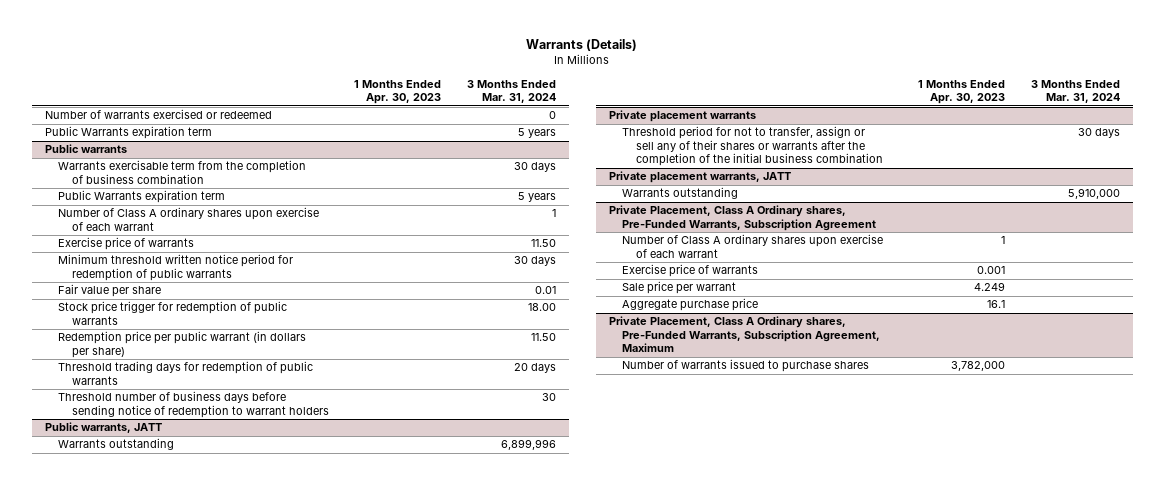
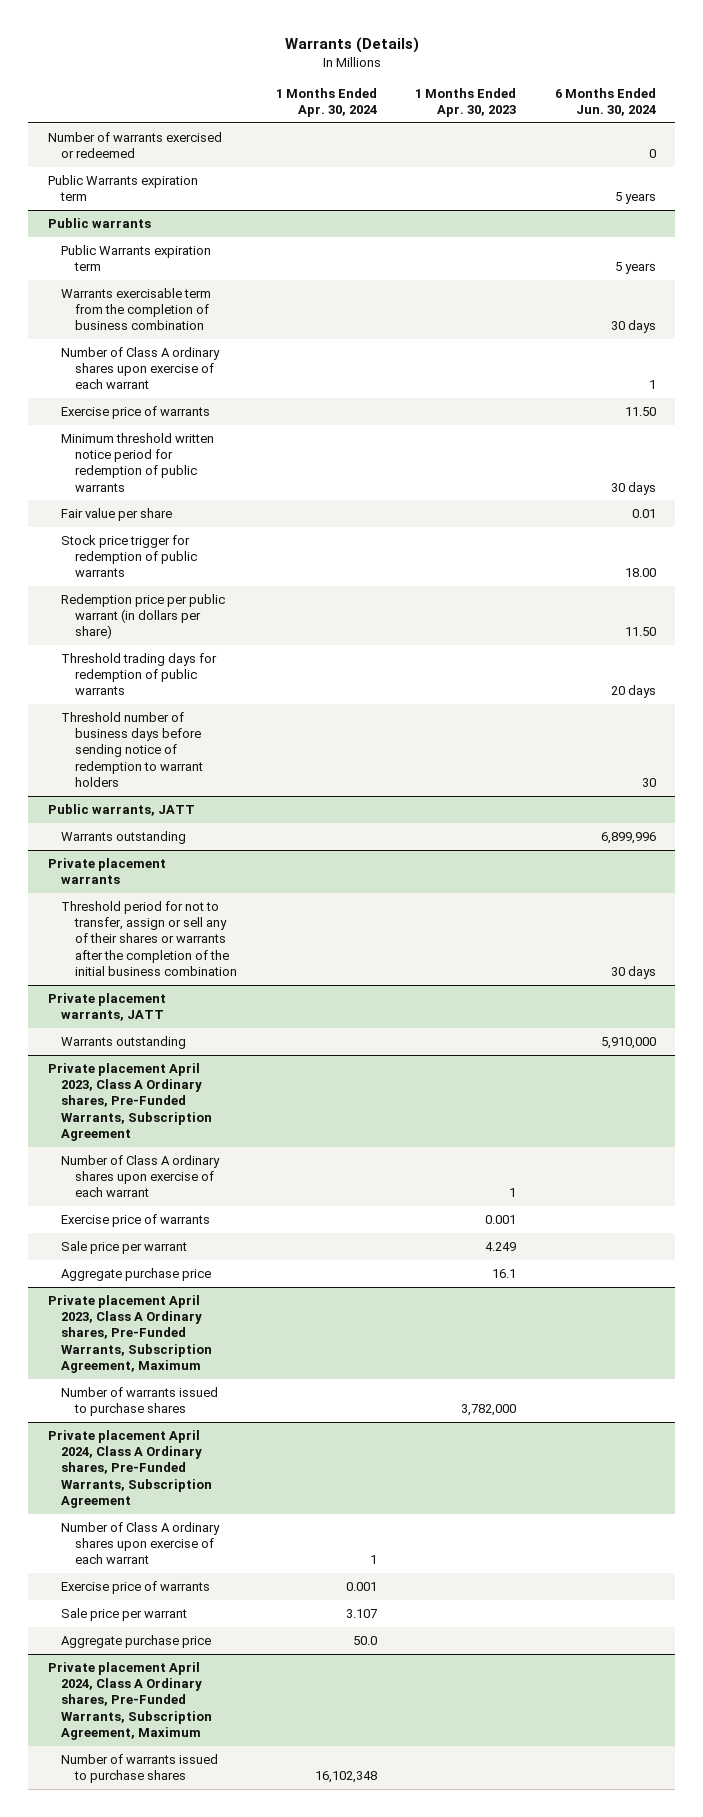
- | 1 Months Ended Apr. 30, 2023 | 3 Months Ended Mar. 31, 2024
+ | 1 Months Ended Apr. 30, 2024 | 1 Months Ended Apr. 30, 2023 | 6 Months Ended Jun. 30, 2024
@ Public warrants
moved down: Warrants exercisable term from the completion of business combination | | | 30 days
- Private Placement, Class A Ordinary shares, Pre-Funded Warrants, Subscription Agreement
+ Private placement April 2023, Class A Ordinary shares, Pre-Funded Warrants, Subscription Agreement
- Private Placement, Class A Ordinary shares, Pre-Funded Warrants, Subscription Agreement, Maximum
+ Private placement April 2023, Class A Ordinary shares, Pre-Funded Warrants, Subscription Agreement, Maximum
+ Private placement April 2024, Class A Ordinary shares, Pre-Funded Warrants, Subscription Agreement
+ Number of Class A ordinary shares upon exercise of each warrant | 1 | |
+ Exercise price of warrants | 0.001 | |
+ Sale price per warrant | 3.107 | |
+ Aggregate purchase price | 50.0 | |
+ Private placement April 2024, Class A Ordinary shares, Pre-Funded Warrants, Subscription Agreement, Maximum
+ Number of warrants issued to purchase shares | 16,102,348 | |

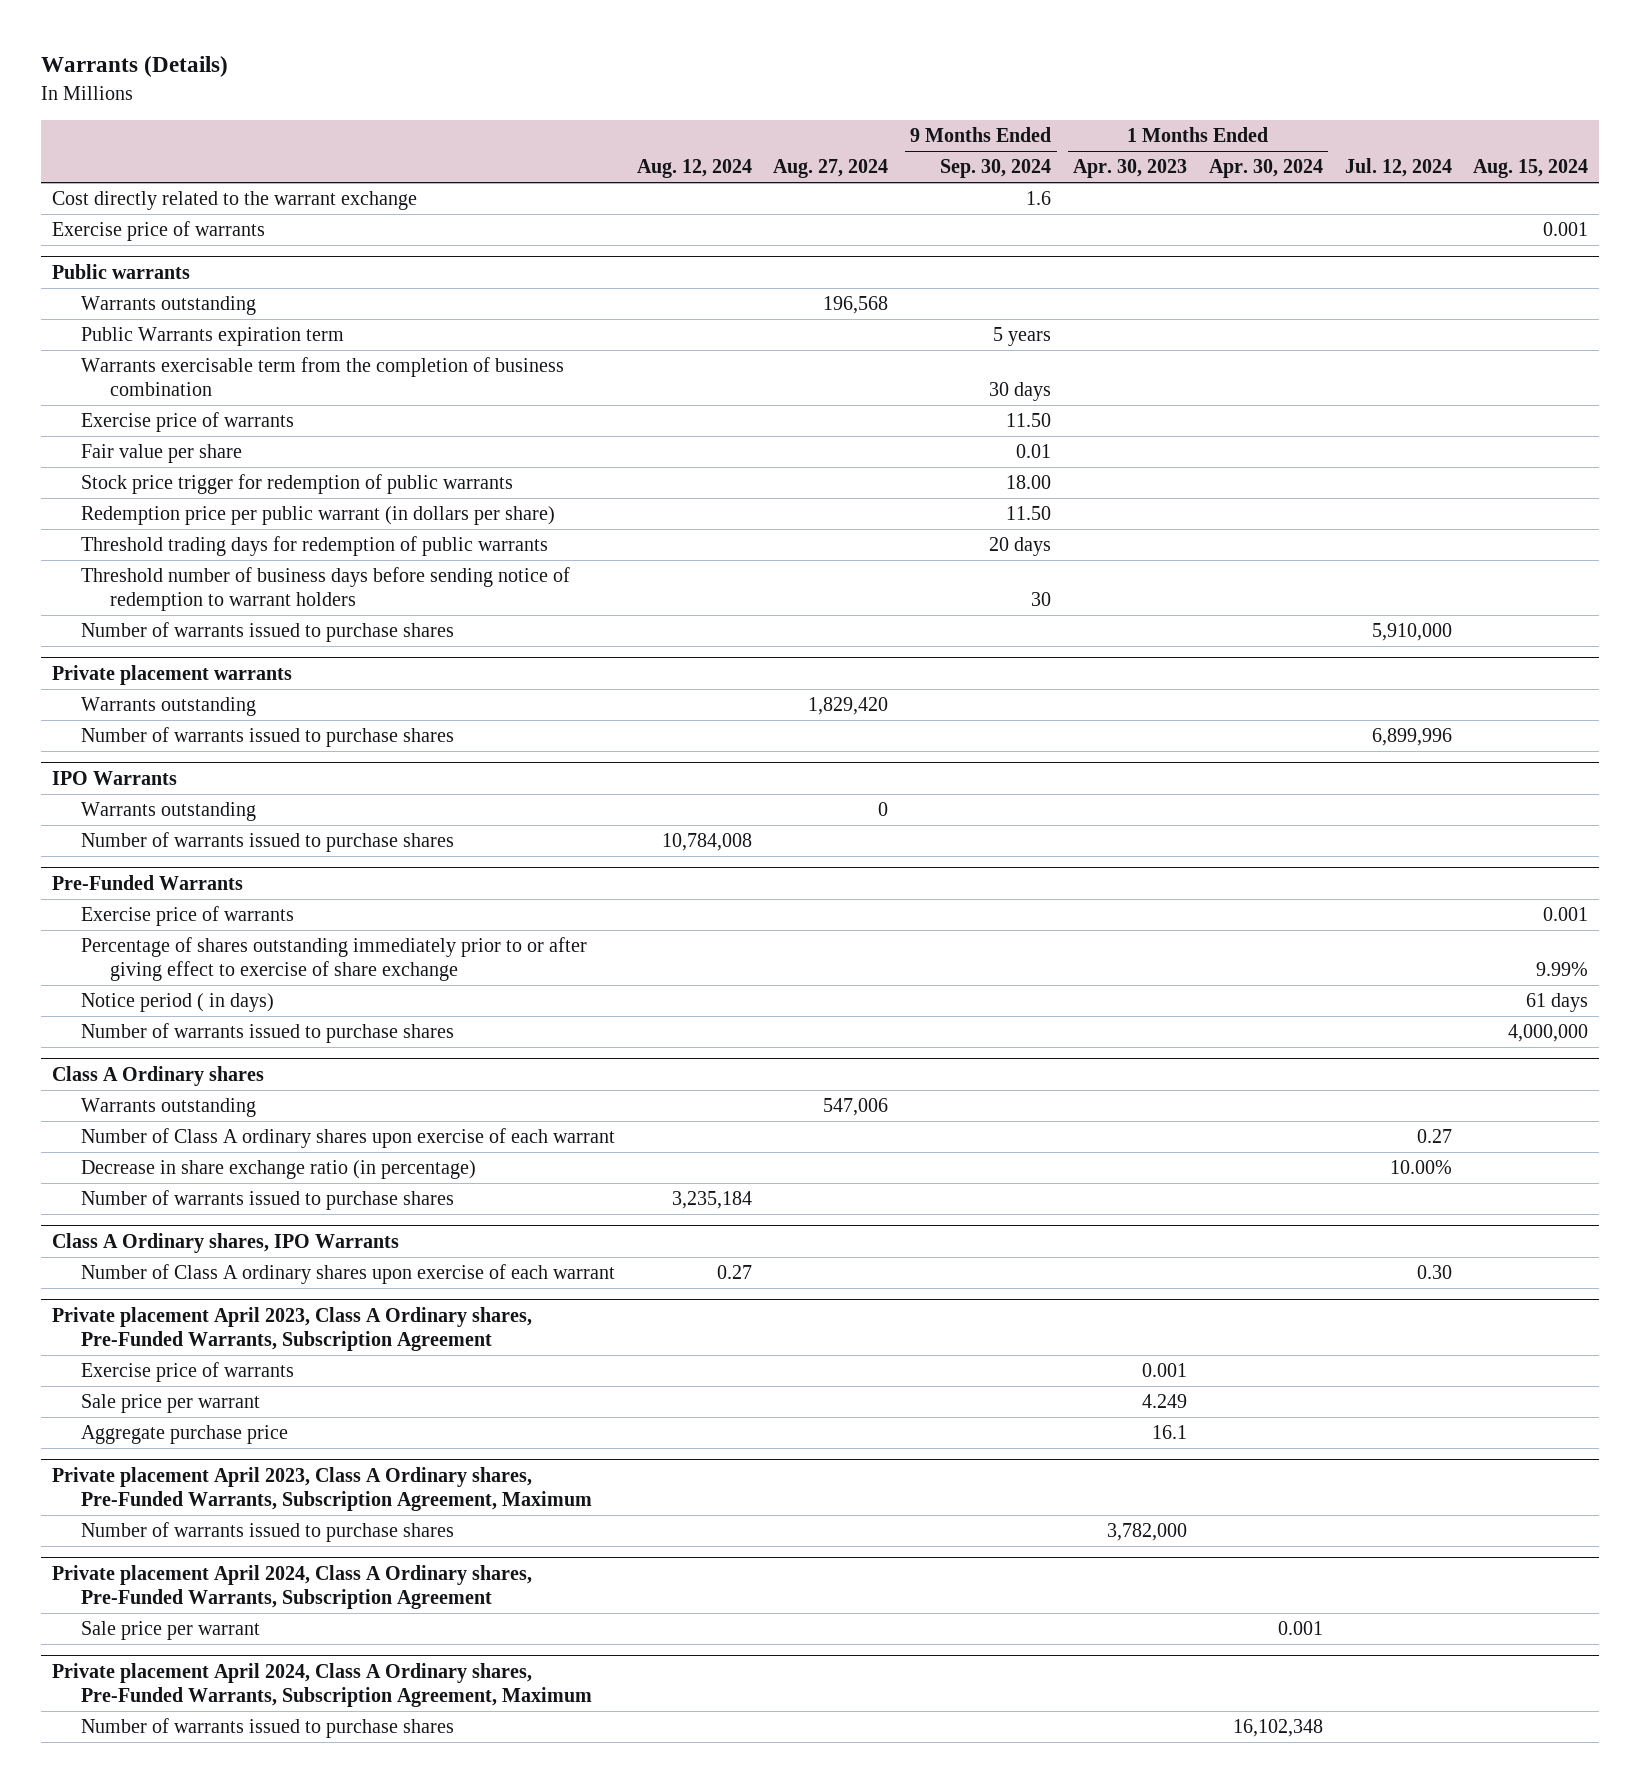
- | 1 Months Ended Apr. 30, 2024 | 1 Months Ended Apr. 30, 2023 | 6 Months Ended Jun. 30, 2024
+ | Aug. 12, 2024 | Aug. 27, 2024 | 9 Months Ended Sep. 30, 2024 | 1 Months Ended Apr. 30, 2023 | 1 Months Ended Apr. 30, 2024 | Jul. 12, 2024 | Aug. 15, 2024
- Number of warrants exercised or redeemed | | | 0
- Public Warrants expiration term | | | 5 years
+ Cost directly related to the warrant exchange | | | 1.6 | | | |
+ Exercise price of warrants | | | | | | | 0.001
@ Public warrants
+ Warrants outstanding | | 196,568 | | | | |
- Number of Class A ordinary shares upon exercise of each warrant | | | 1
- Minimum threshold written notice period for redemption of public warrants | | | 30 days
- Public warrants, JATT
- Warrants outstanding | | | 6,899,996
@ Public warrants
+ Number of warrants issued to purchase shares | | | | | | 5,910,000 |
@ Private placement warrants
- Threshold period for not to transfer, assign or sell any of their shares or warrants after the completion of the initial business combination | | | 30 days
- Private placement warrants, JATT
- Warrants outstanding | | | 5,910,000
@ Private placement warrants
+ Warrants outstanding | | 1,829,420 | | | | |
+ Number of warrants issued to purchase shares | | | | | | 6,899,996 |
+ IPO Warrants
+ Warrants outstanding | | 0 | | | | |
+ Number of warrants issued to purchase shares | 10,784,008 | | | | | |
+ Pre-Funded Warrants
+ Exercise price of warrants | | | | | | | 0.001
+ Percentage of shares outstanding immediately prior to or after giving effect to exercise of share exchange | | | | | | | 9.99%
+ Notice period ( in days) | | | | | | | 61 days
+ Number of warrants issued to purchase shares | | | | | | | 4,000,000
+ Class A Ordinary shares
+ Warrants outstanding | | 547,006 | | | | |
+ Number of Class A ordinary shares upon exercise of each warrant | | | | | | 0.27 |
+ Decrease in share exchange ratio (in percentage) | | | | | | 10.00% |
+ Number of warrants issued to purchase shares | 3,235,184 | | | | | |
+ Class A Ordinary shares, IPO Warrants
+ Number of Class A ordinary shares upon exercise of each warrant | 0.27 | | | | | 0.30 |
@ Private placement April 2023, Class A Ordinary shares, Pre-Funded Warrants, Subscription Agreement
- Number of Class A ordinary shares upon exercise of each warrant | | 1 |
@ Private placement April 2024, Class A Ordinary shares, Pre-Funded Warrants, Subscription Agreement
- Number of Class A ordinary shares upon exercise of each warrant | 1 | |
- Exercise price of warrants | 0.001 | |
- Sale price per warrant | 3.107 | |
- Aggregate purchase price | 50.0 | |
+ Sale price per warrant | | | | | 0.001 | |

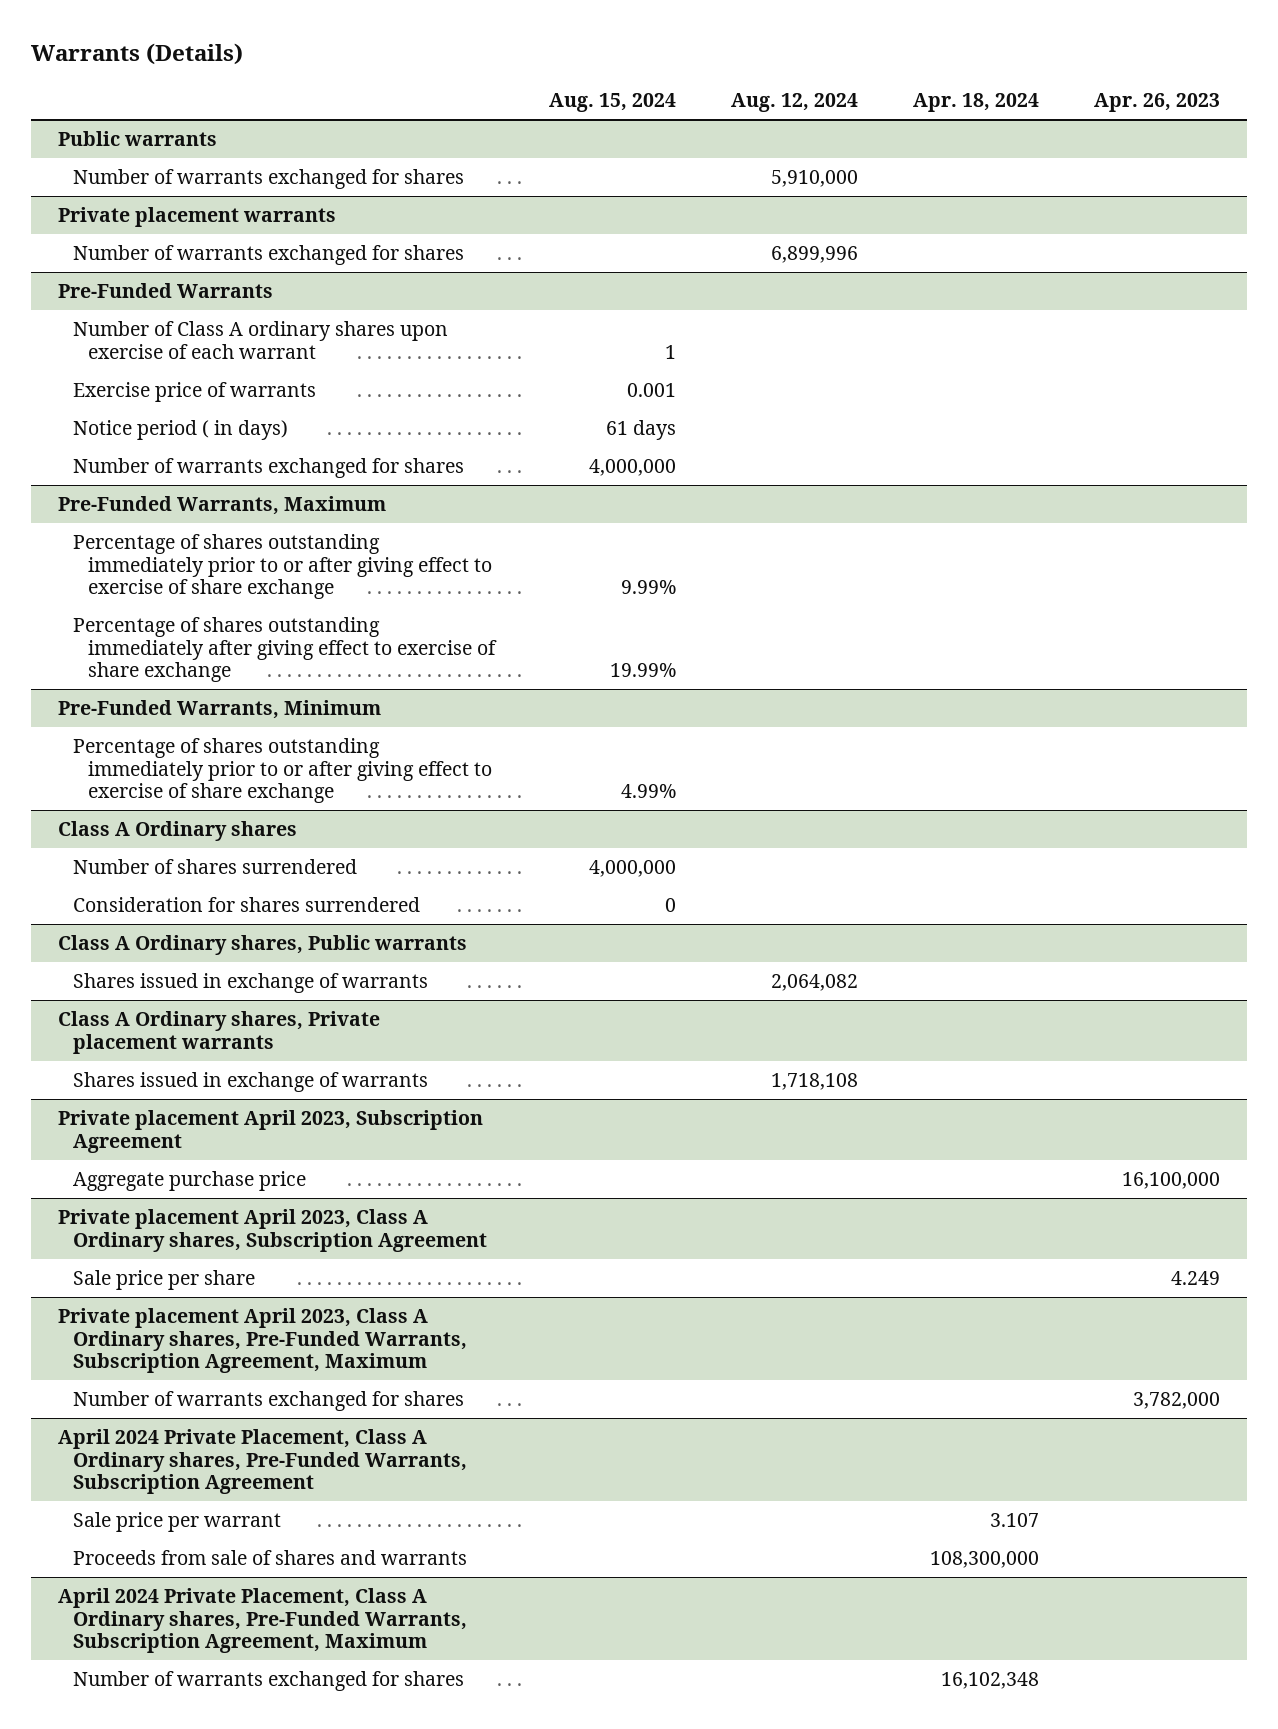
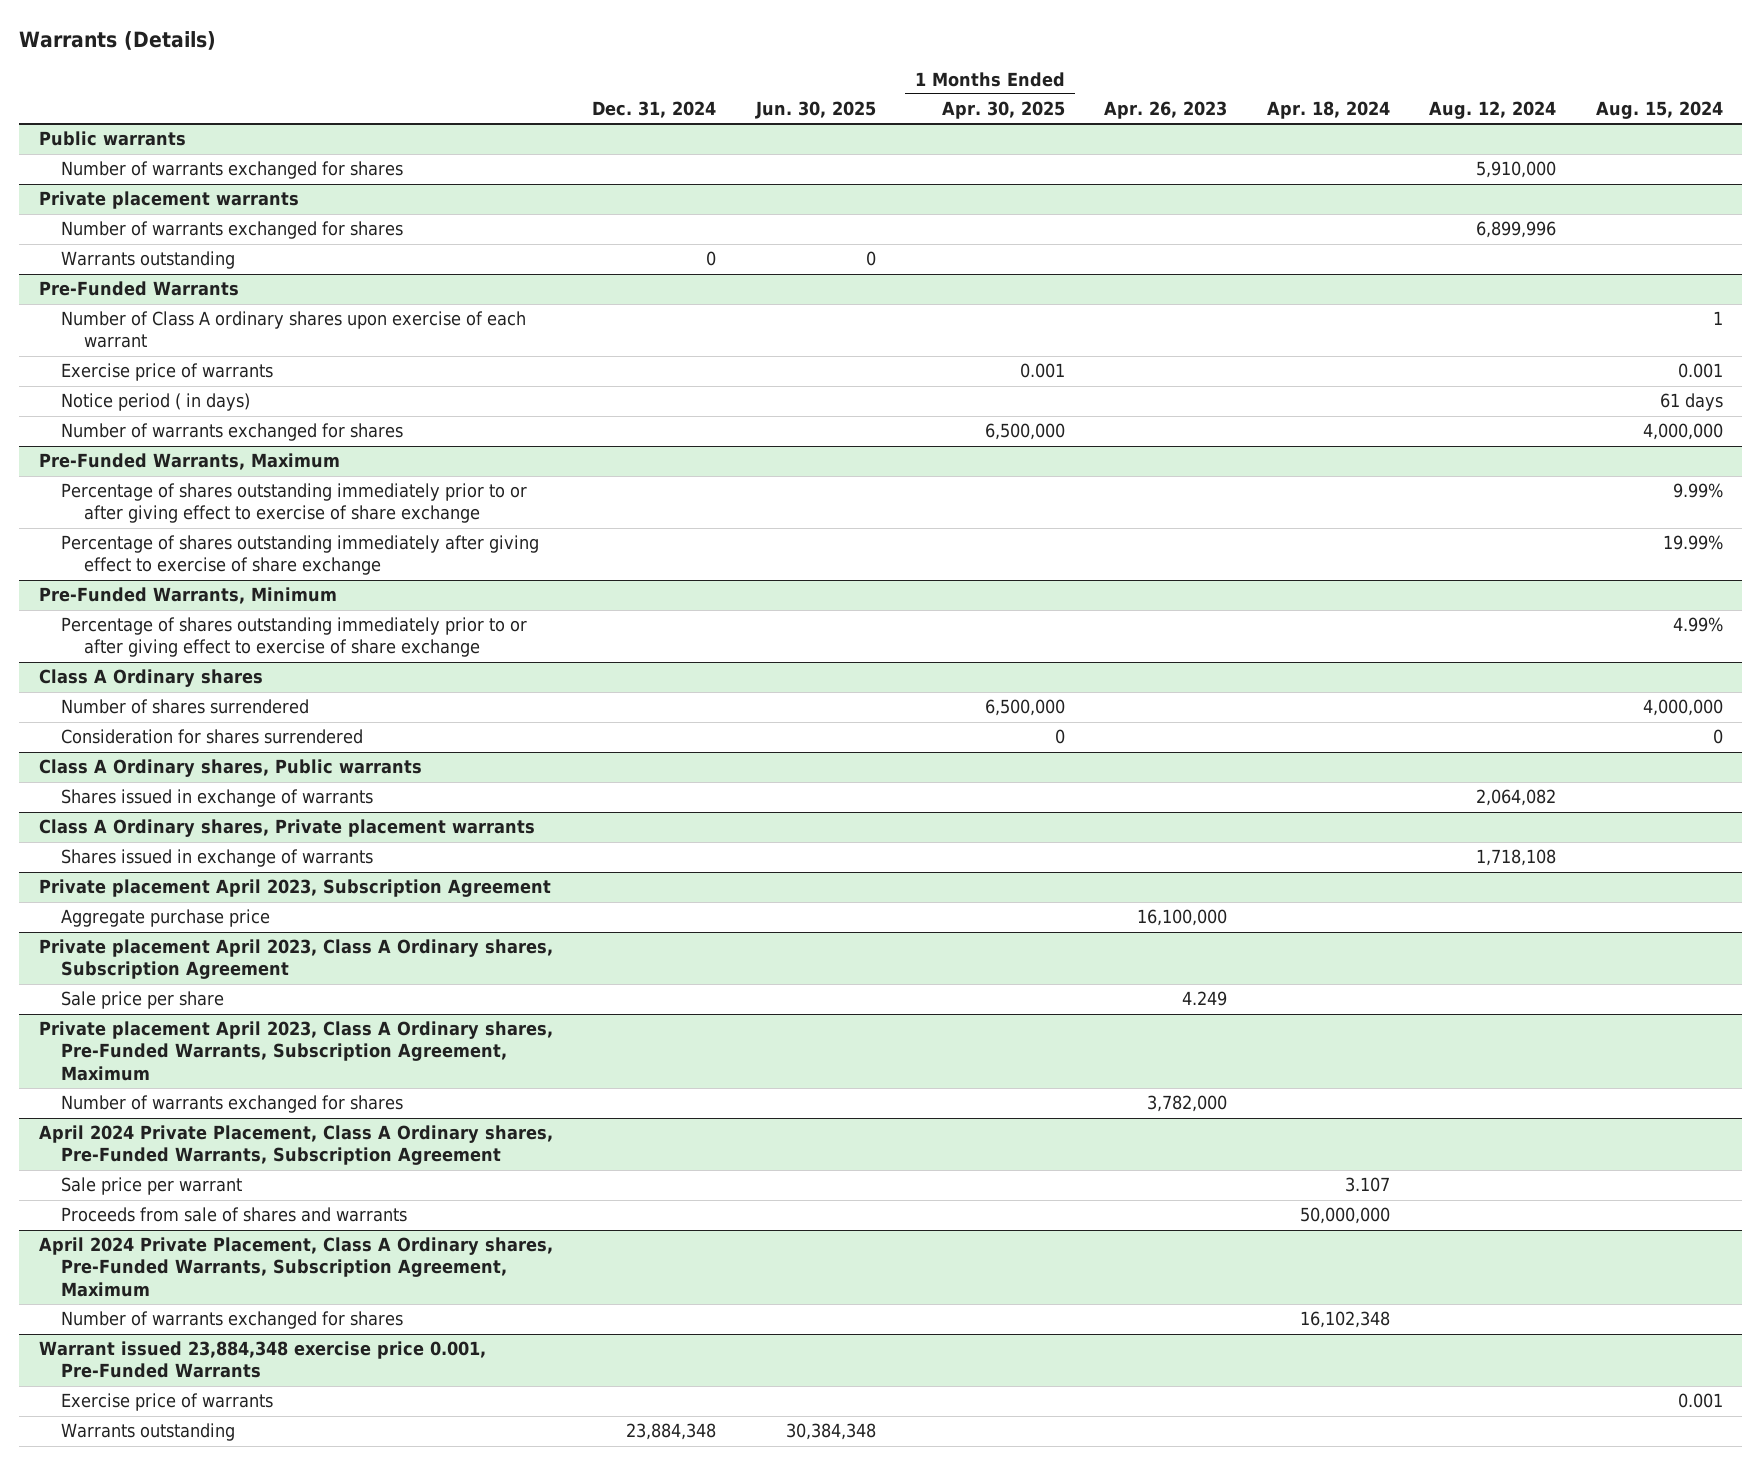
- | Aug. 15, 2024 | Aug. 12, 2024 | Apr. 18, 2024 | Apr. 26, 2023
+ | Dec. 31, 2024 | Jun. 30, 2025 | 1 Months Ended Apr. 30, 2025 | Apr. 26, 2023 | Apr. 18, 2024 | Aug. 12, 2024 | Aug. 15, 2024
@ Private placement warrants
+ Warrants outstanding | 0 | 0 | | | | |
@ April 2024 Private Placement, Class A Ordinary shares, Pre-Funded Warrants, Subscription Agreement
- Proceeds from sale of shares and warrants | | | 108,300,000 |
+ Proceeds from sale of shares and warrants | | | | | 50,000,000 | |
+ Warrant issued 23,884,348 exercise price 0.001, Pre-Funded Warrants
+ Exercise price of warrants | | | | | | | 0.001
+ Warrants outstanding | 23,884,348 | 30,384,348 | | | | |

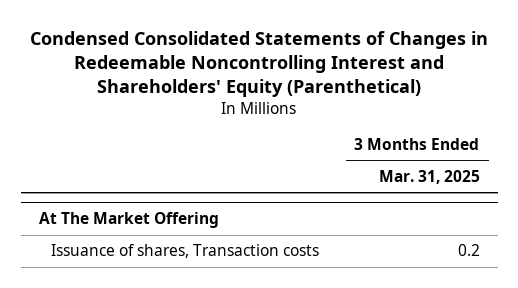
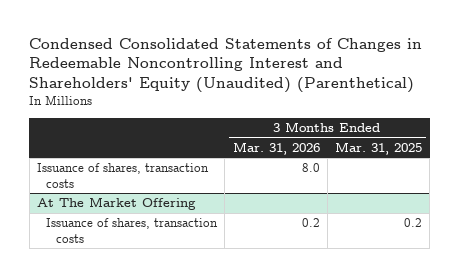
- Condensed Consolidated Statements of Changes in Redeemable Noncontrolling Interest and Shareholders' Equity (Parenthetical)
+ Condensed Consolidated Statements of Changes in Redeemable Noncontrolling Interest and Shareholders' Equity (Unaudited) (Parenthetical)
- | 3 Months Ended Mar. 31, 2025
+ | 3 Months Ended Mar. 31, 2026 | 3 Months Ended Mar. 31, 2025
+ Issuance of shares, transaction costs | 8.0 |
@ At The Market Offering
- Issuance of shares, Transaction costs | 0.2
+ Issuance of shares, transaction costs | 0.2 | 0.2

